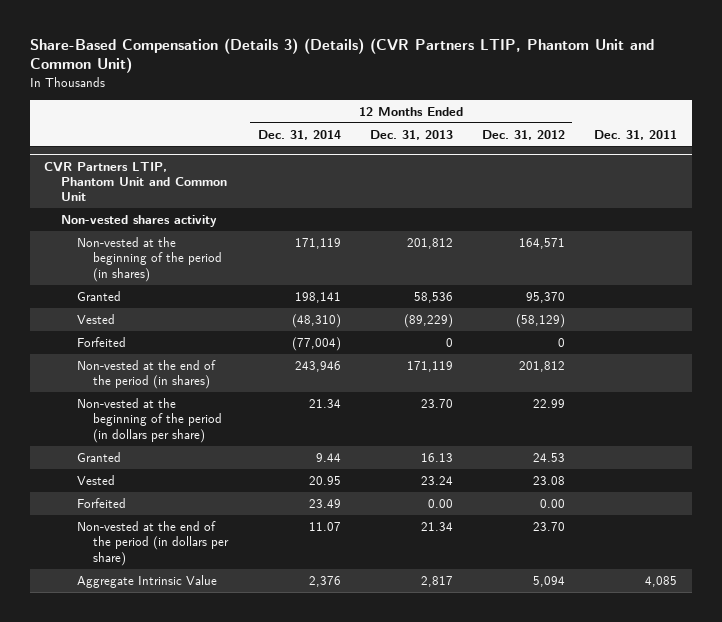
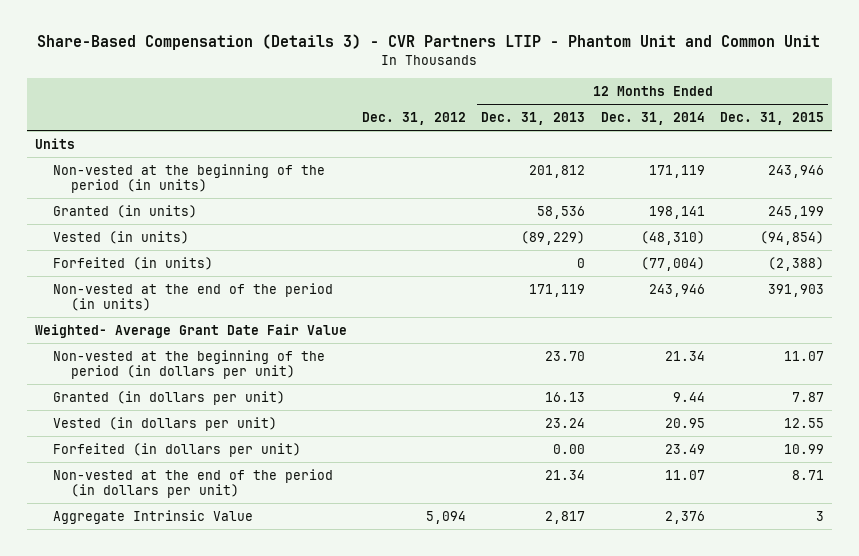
- Share-Based Compensation (Details 3) (Details) (CVR Partners LTIP, Phantom Unit and Common Unit)
+ Share-Based Compensation (Details 3) - CVR Partners LTIP - Phantom Unit and Common Unit
- | 12 Months Ended Dec. 31, 2014 | 12 Months Ended Dec. 31, 2013 | 12 Months Ended Dec. 31, 2012 | Dec. 31, 2011
+ | Dec. 31, 2012 | 12 Months Ended Dec. 31, 2013 | 12 Months Ended Dec. 31, 2014 | 12 Months Ended Dec. 31, 2015
- CVR Partners LTIP, Phantom Unit and Common Unit
- Non-vested shares activity
- Non-vested at the beginning of the period (in shares) | 171,119 | 201,812 | 164,571 |
- Granted | 198,141 | 58,536 | 95,370 |
- Vested | (48,310) | (89,229) | (58,129) |
- Forfeited | (77,004) | 0 | 0 |
- Non-vested at the end of the period (in shares) | 243,946 | 171,119 | 201,812 |
- Non-vested at the beginning of the period (in dollars per share) | 21.34 | 23.70 | 22.99 |
- Granted | 9.44 | 16.13 | 24.53 |
- Vested | 20.95 | 23.24 | 23.08 |
- Forfeited | 23.49 | 0.00 | 0.00 |
- Non-vested at the end of the period (in dollars per share) | 11.07 | 21.34 | 23.70 |
+ Units
+ Non-vested at the beginning of the period (in units) | | 201,812 | 171,119 | 243,946
+ Granted (in units) | | 58,536 | 198,141 | 245,199
+ Vested (in units) | | (89,229) | (48,310) | (94,854)
+ Forfeited (in units) | | 0 | (77,004) | (2,388)
+ Non-vested at the end of the period (in units) | | 171,119 | 243,946 | 391,903
+ Weighted- Average Grant Date Fair Value
+ Non-vested at the beginning of the period (in dollars per unit) | | 23.70 | 21.34 | 11.07
+ Granted (in dollars per unit) | | 16.13 | 9.44 | 7.87
+ Vested (in dollars per unit) | | 23.24 | 20.95 | 12.55
+ Forfeited (in dollars per unit) | | 0.00 | 23.49 | 10.99
+ Non-vested at the end of the period (in dollars per unit) | | 21.34 | 11.07 | 8.71

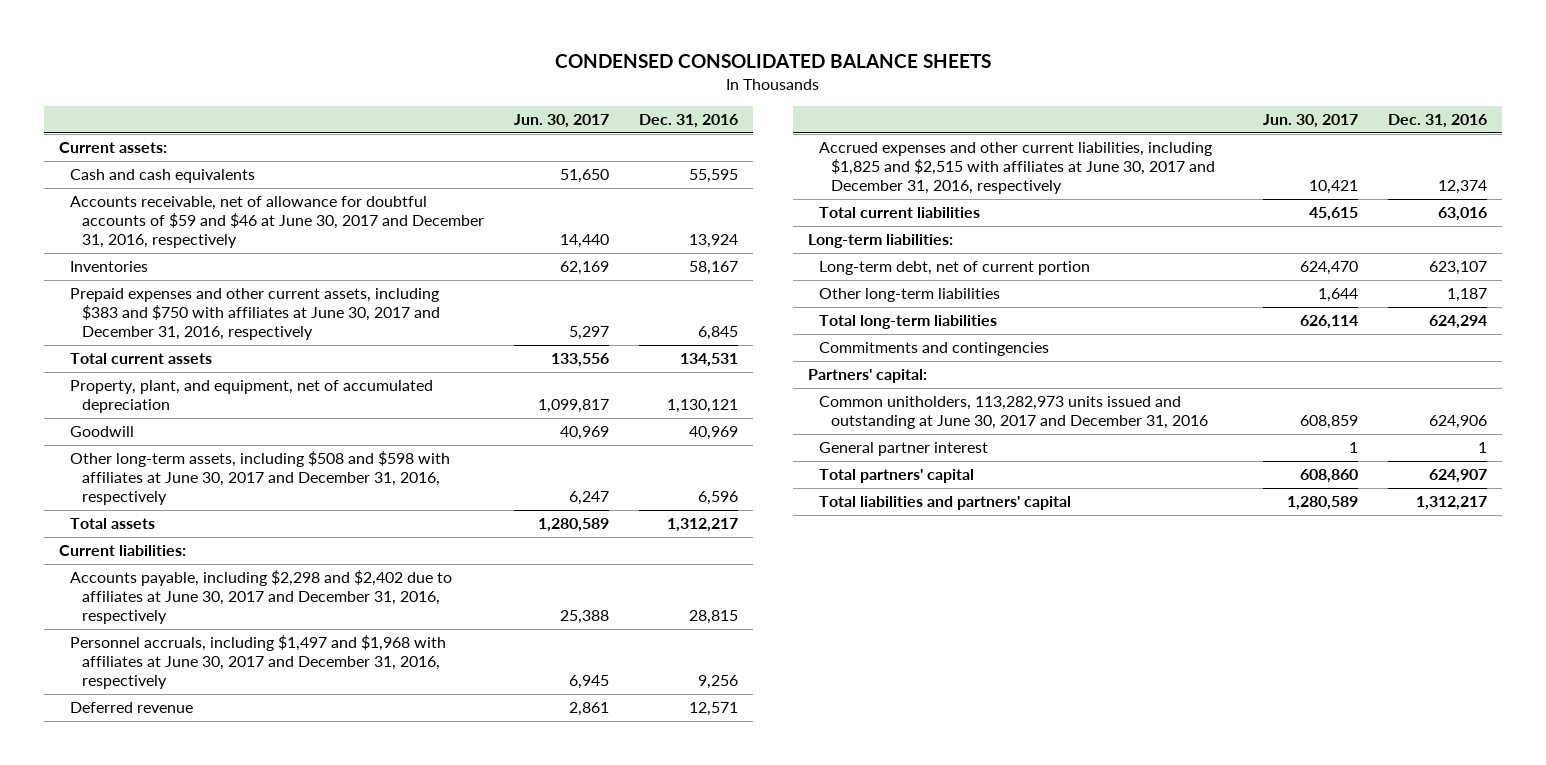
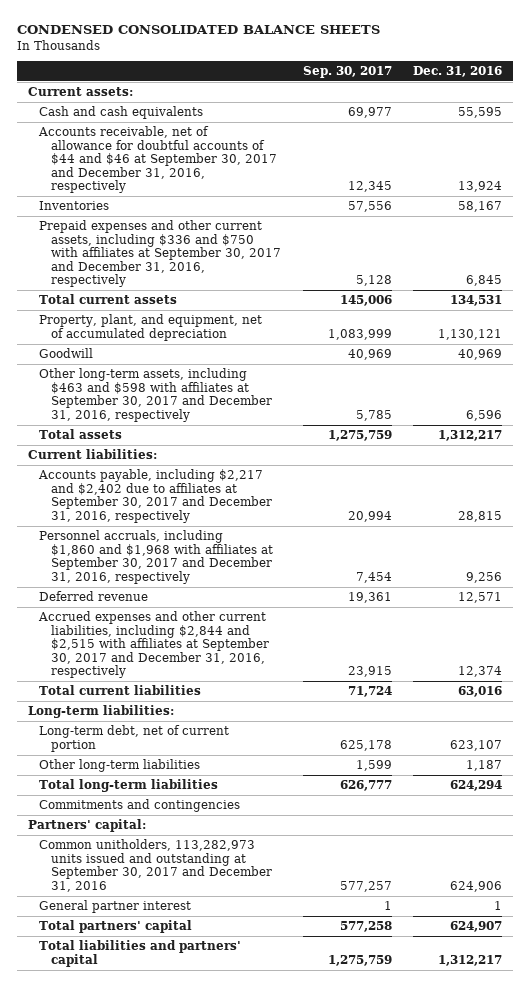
- | Jun. 30, 2017 | Dec. 31, 2016
+ | Sep. 30, 2017 | Dec. 31, 2016
- Accounts receivable, net of allowance for doubtful accounts of $59 and $46 at June 30, 2017 and December 31, 2016, respectively | 14,440 | 13,924
+ Accounts receivable, net of allowance for doubtful accounts of $44 and $46 at September 30, 2017 and December 31, 2016, respectively | 12,345 | 13,924
- Prepaid expenses and other current assets, including $383 and $750 with affiliates at June 30, 2017 and December 31, 2016, respectively | 5,297 | 6,845
+ Prepaid expenses and other current assets, including $336 and $750 with affiliates at September 30, 2017 and December 31, 2016, respectively | 5,128 | 6,845
- Other long-term assets, including $508 and $598 with affiliates at June 30, 2017 and December 31, 2016, respectively | 6,247 | 6,596
+ Other long-term assets, including $463 and $598 with affiliates at September 30, 2017 and December 31, 2016, respectively | 5,785 | 6,596
- Accounts payable, including $2,298 and $2,402 due to affiliates at June 30, 2017 and December 31, 2016, respectively | 25,388 | 28,815
- Personnel accruals, including $1,497 and $1,968 with affiliates at June 30, 2017 and December 31, 2016, respectively | 6,945 | 9,256
+ Accounts payable, including $2,217 and $2,402 due to affiliates at September 30, 2017 and December 31, 2016, respectively | 20,994 | 28,815
+ Personnel accruals, including $1,860 and $1,968 with affiliates at September 30, 2017 and December 31, 2016, respectively | 7,454 | 9,256
- Accrued expenses and other current liabilities, including $1,825 and $2,515 with affiliates at June 30, 2017 and December 31, 2016, respectively | 10,421 | 12,374
+ Accrued expenses and other current liabilities, including $2,844 and $2,515 with affiliates at September 30, 2017 and December 31, 2016, respectively | 23,915 | 12,374
- Common unitholders, 113,282,973 units issued and outstanding at June 30, 2017 and December 31, 2016 | 608,859 | 624,906
+ Common unitholders, 113,282,973 units issued and outstanding at September 30, 2017 and December 31, 2016 | 577,257 | 624,906

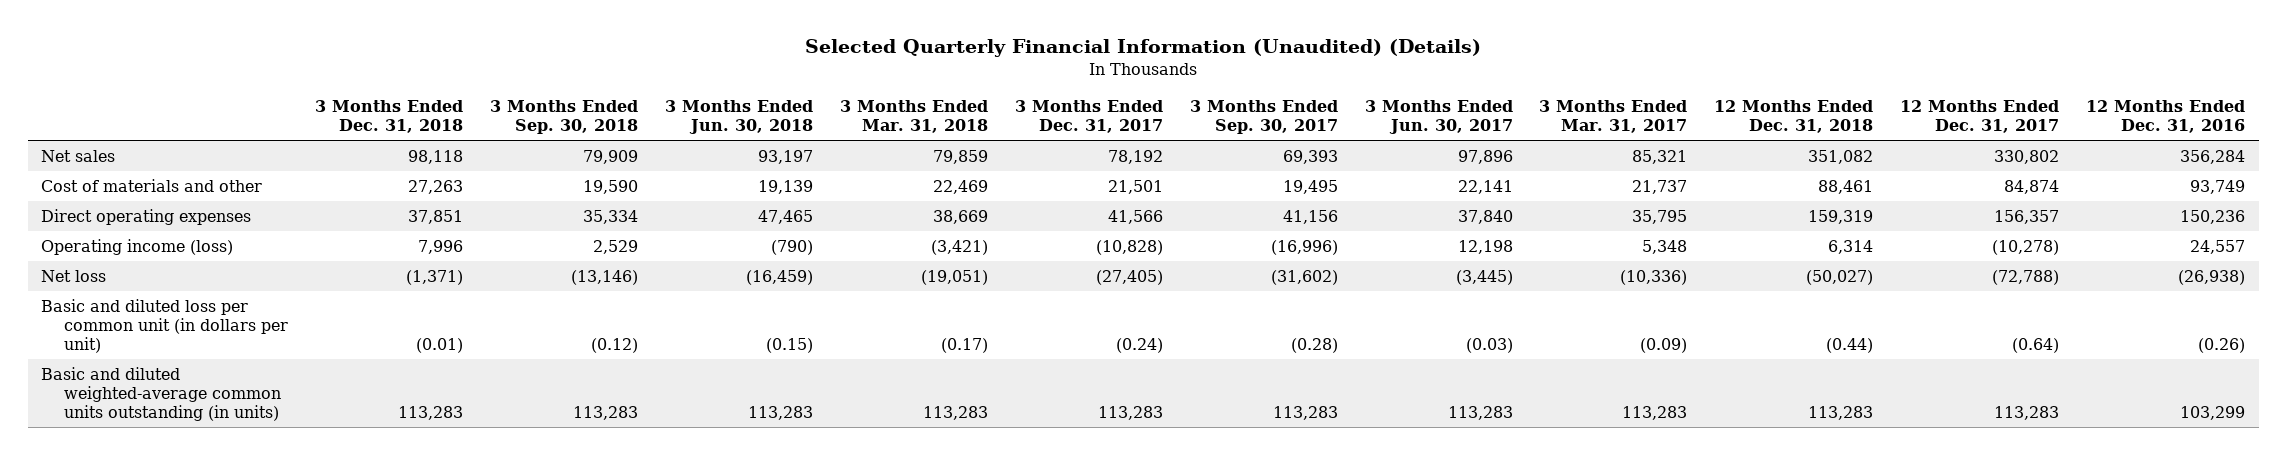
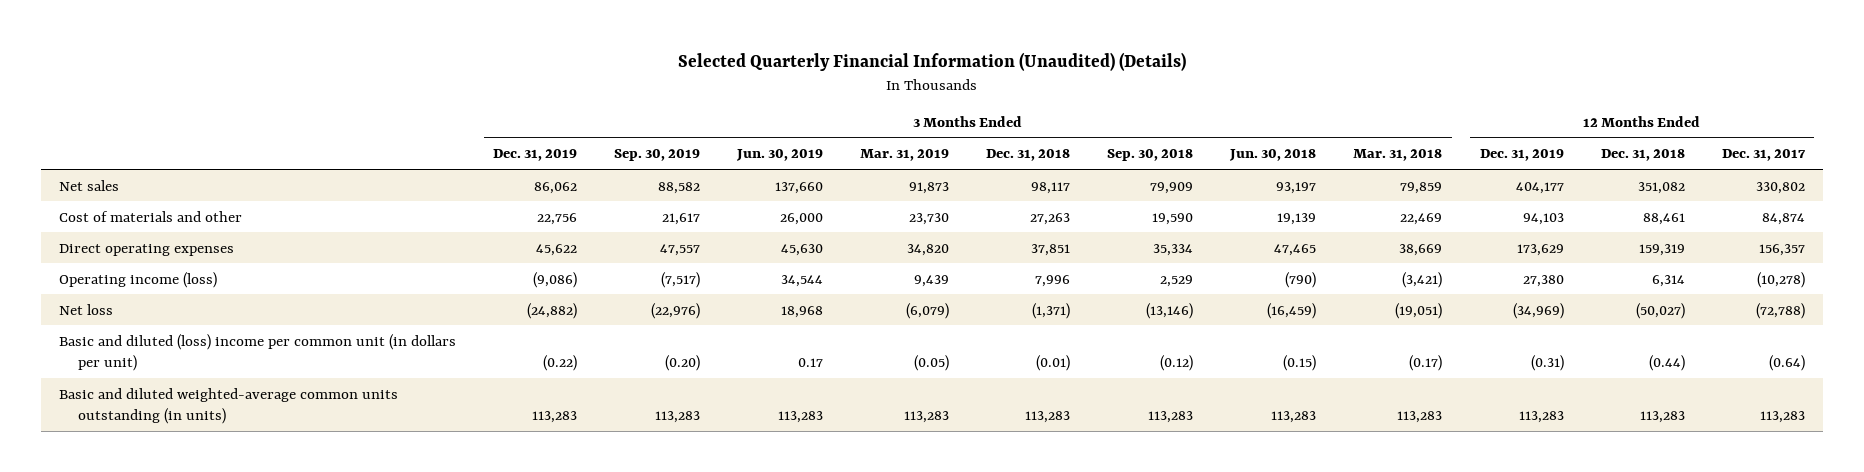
- | 3 Months Ended Dec. 31, 2018 | 3 Months Ended Sep. 30, 2018 | 3 Months Ended Jun. 30, 2018 | 3 Months Ended Mar. 31, 2018 | 3 Months Ended Dec. 31, 2017 | 3 Months Ended Sep. 30, 2017 | 3 Months Ended Jun. 30, 2017 | 3 Months Ended Mar. 31, 2017 | 12 Months Ended Dec. 31, 2018 | 12 Months Ended Dec. 31, 2017 | 12 Months Ended Dec. 31, 2016
+ | 3 Months Ended Dec. 31, 2019 | 3 Months Ended Sep. 30, 2019 | 3 Months Ended Jun. 30, 2019 | 3 Months Ended Mar. 31, 2019 | 3 Months Ended Dec. 31, 2018 | 3 Months Ended Sep. 30, 2018 | 3 Months Ended Jun. 30, 2018 | 3 Months Ended Mar. 31, 2018 | 12 Months Ended Dec. 31, 2019 | 12 Months Ended Dec. 31, 2018 | 12 Months Ended Dec. 31, 2017
- Net sales | 98,118 | 79,909 | 93,197 | 79,859 | 78,192 | 69,393 | 97,896 | 85,321 | 351,082 | 330,802 | 356,284
+ Net sales | 86,062 | 88,582 | 137,660 | 91,873 | 98,117 | 79,909 | 93,197 | 79,859 | 404,177 | 351,082 | 330,802
- Basic and diluted loss per common unit (in dollars per unit) | (0.01) | (0.12) | (0.15) | (0.17) | (0.24) | (0.28) | (0.03) | (0.09) | (0.44) | (0.64) | (0.26)
+ Basic and diluted (loss) income per common unit (in dollars per unit) | (0.22) | (0.20) | 0.17 | (0.05) | (0.01) | (0.12) | (0.15) | (0.17) | (0.31) | (0.44) | (0.64)

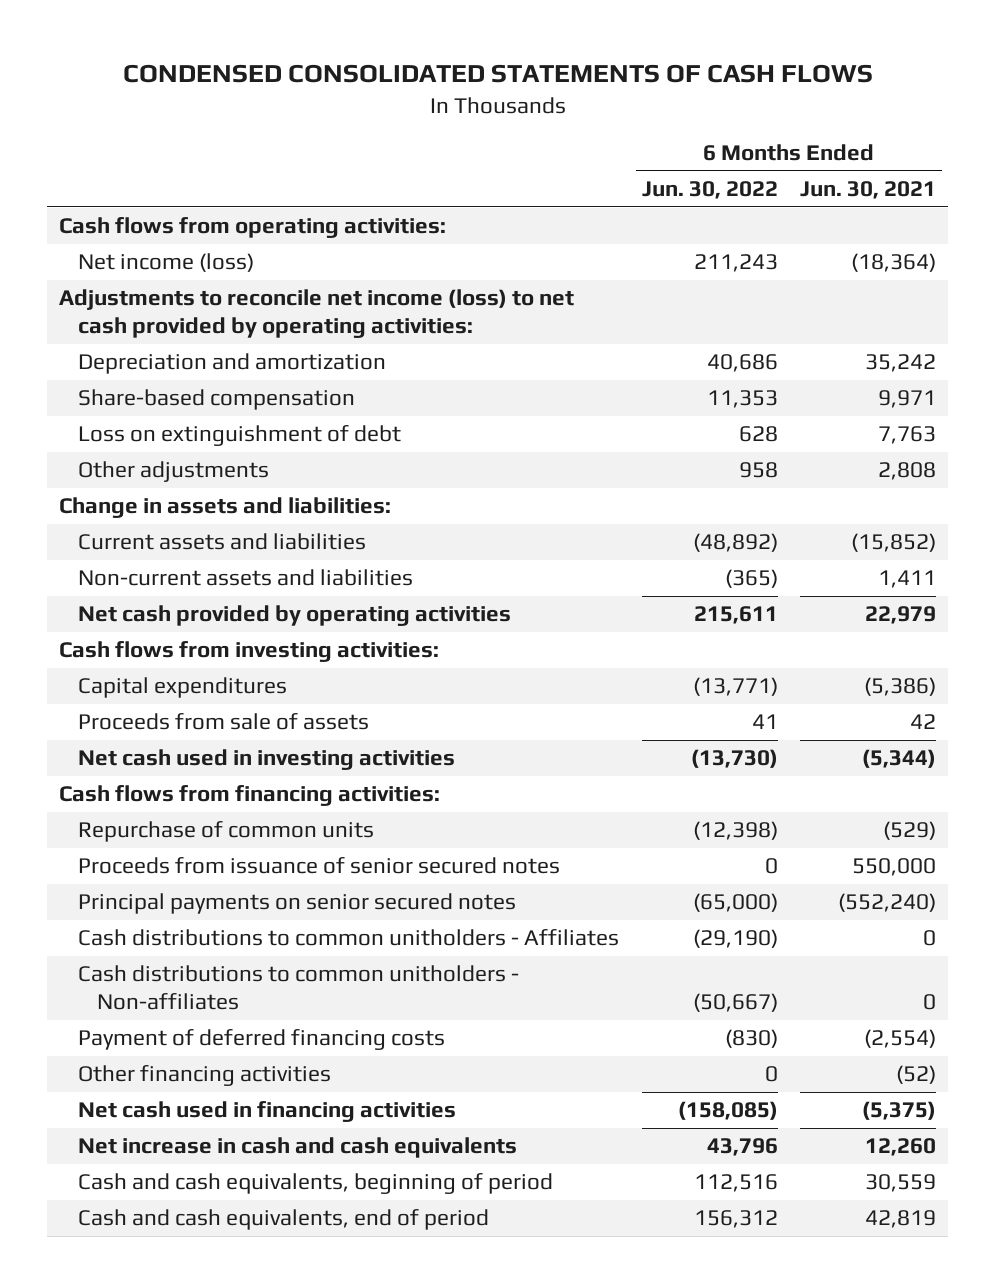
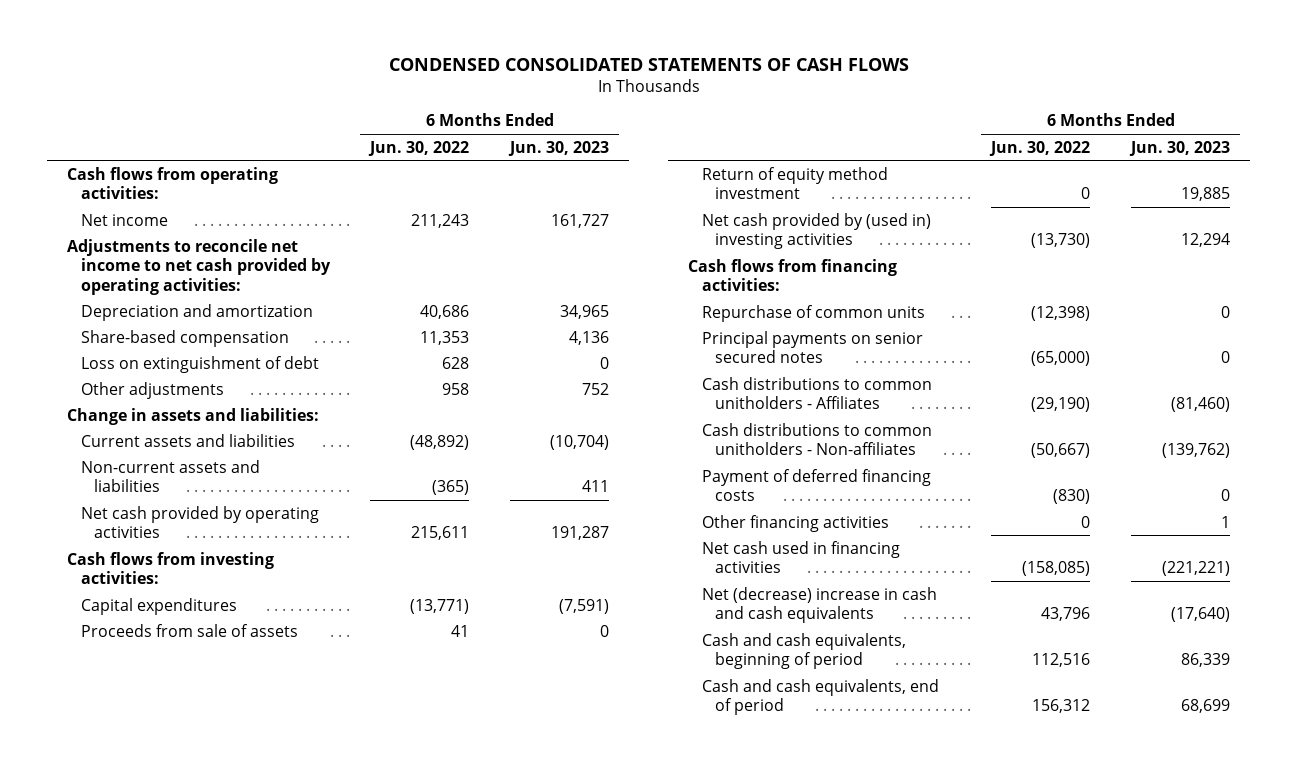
- | 6 Months Ended Jun. 30, 2022 | 6 Months Ended Jun. 30, 2021
+ | 6 Months Ended Jun. 30, 2022 | 6 Months Ended Jun. 30, 2023
- Net income (loss) | 211,243 | (18,364)
- Adjustments to reconcile net income (loss) to net cash provided by operating activities:
+ Net income | 211,243 | 161,727
+ Adjustments to reconcile net income to net cash provided by operating activities:
- Net cash used in investing activities | (13,730) | (5,344)
+ Return of equity method investment | 0 | 19,885
+ Net cash provided by (used in) investing activities | (13,730) | 12,294
- Proceeds from issuance of senior secured notes | 0 | 550,000
- Net increase in cash and cash equivalents | 43,796 | 12,260
+ Net (decrease) increase in cash and cash equivalents | 43,796 | (17,640)

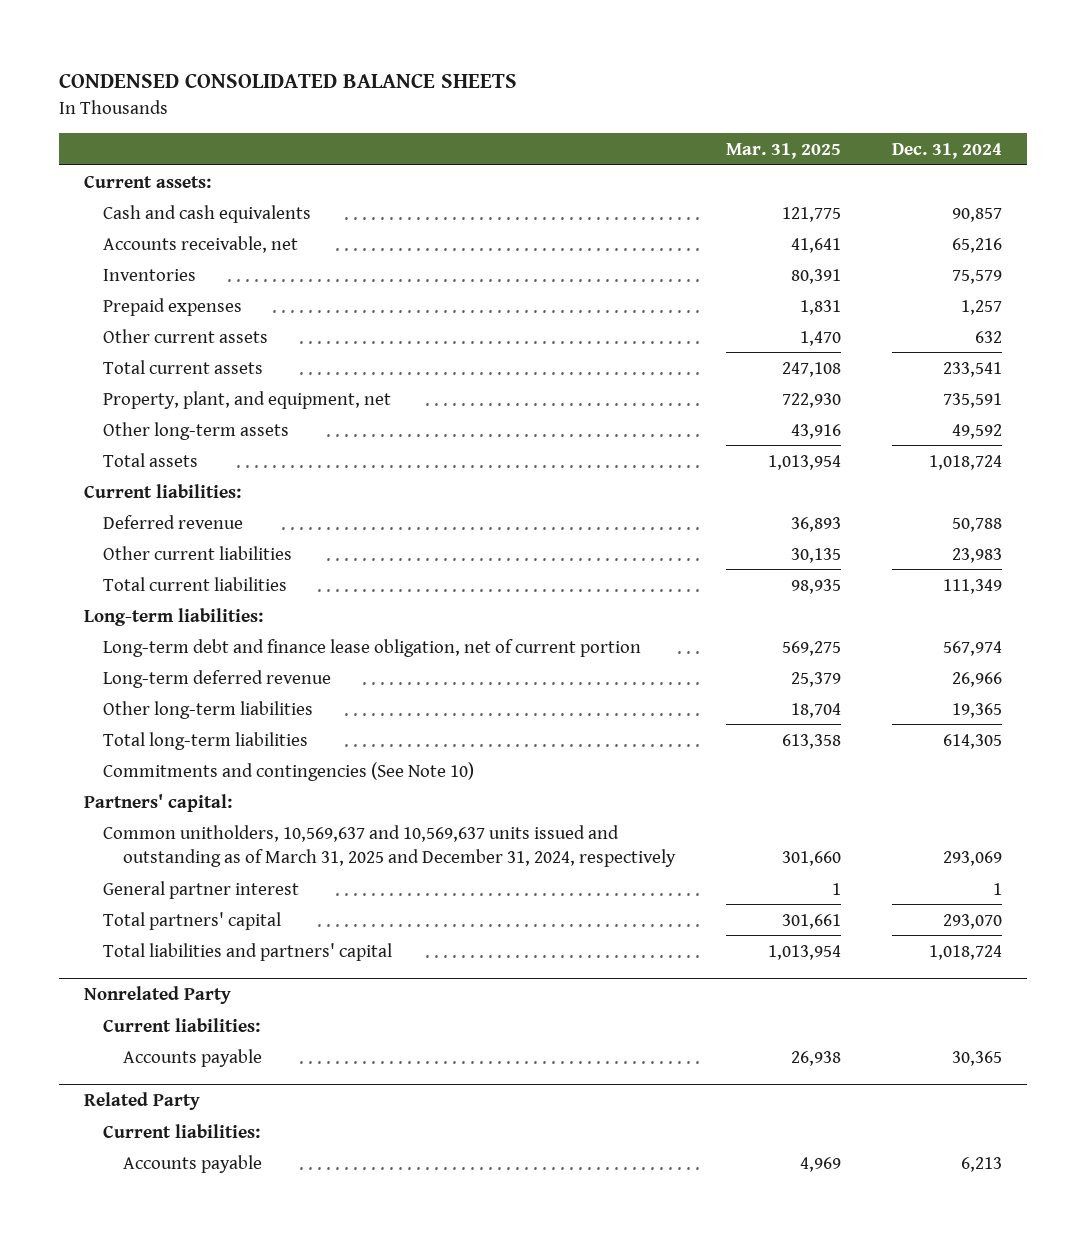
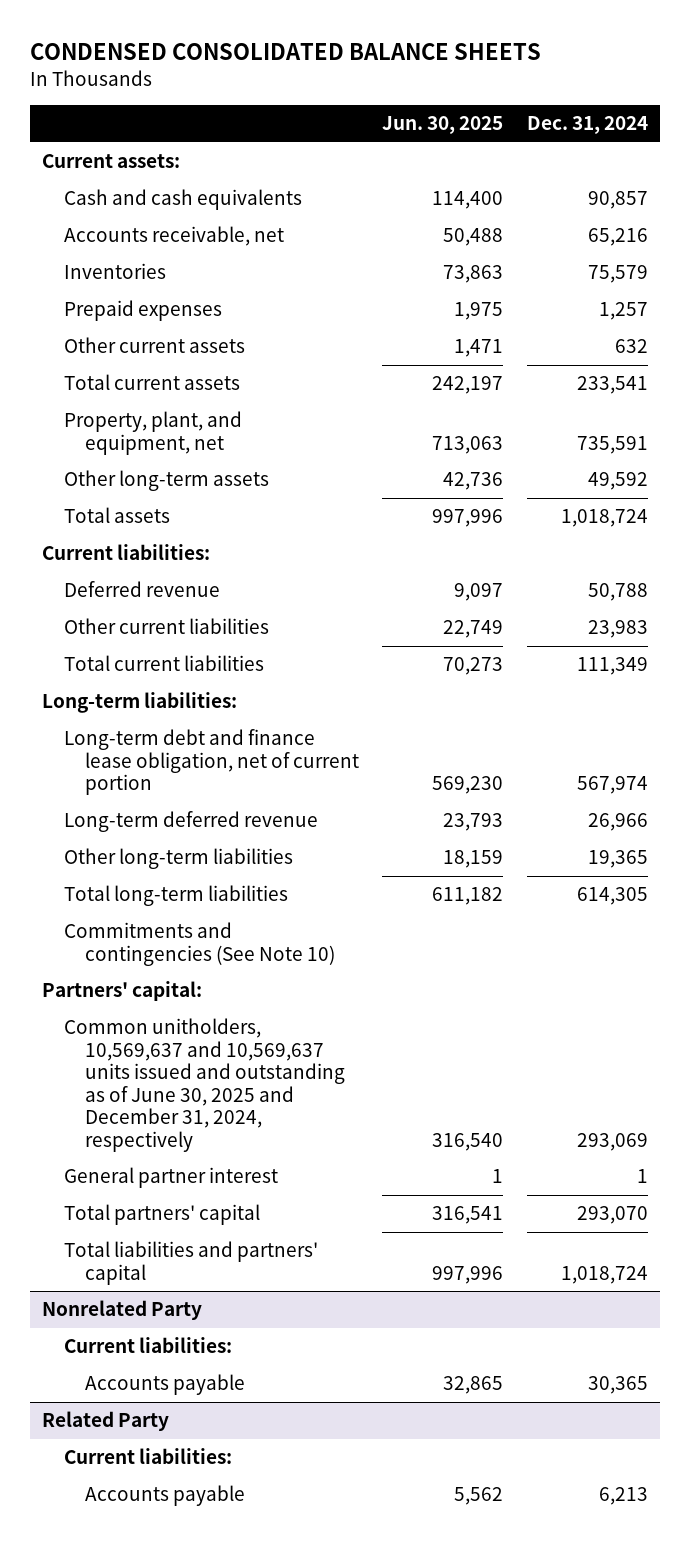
- | Mar. 31, 2025 | Dec. 31, 2024
+ | Jun. 30, 2025 | Dec. 31, 2024
- Common unitholders, 10,569,637 and 10,569,637 units issued and outstanding as of March 31, 2025 and December 31, 2024, respectively | 301,660 | 293,069
+ Common unitholders, 10,569,637 and 10,569,637 units issued and outstanding as of June 30, 2025 and December 31, 2024, respectively | 316,540 | 293,069

